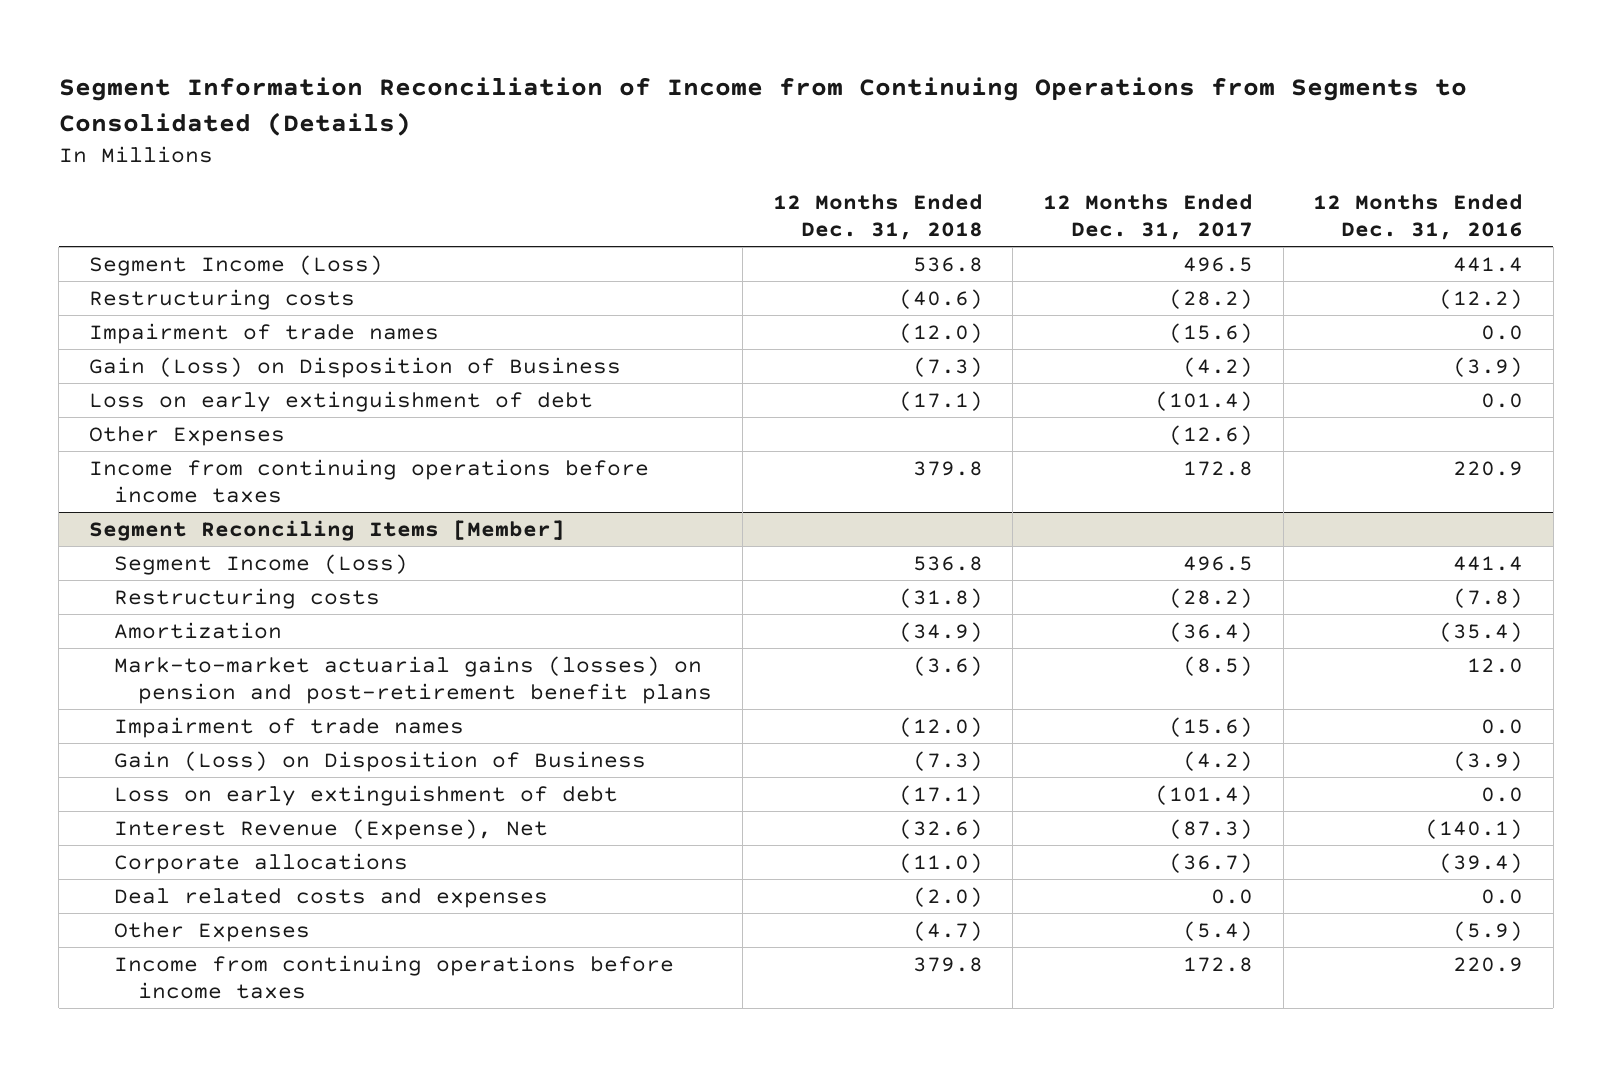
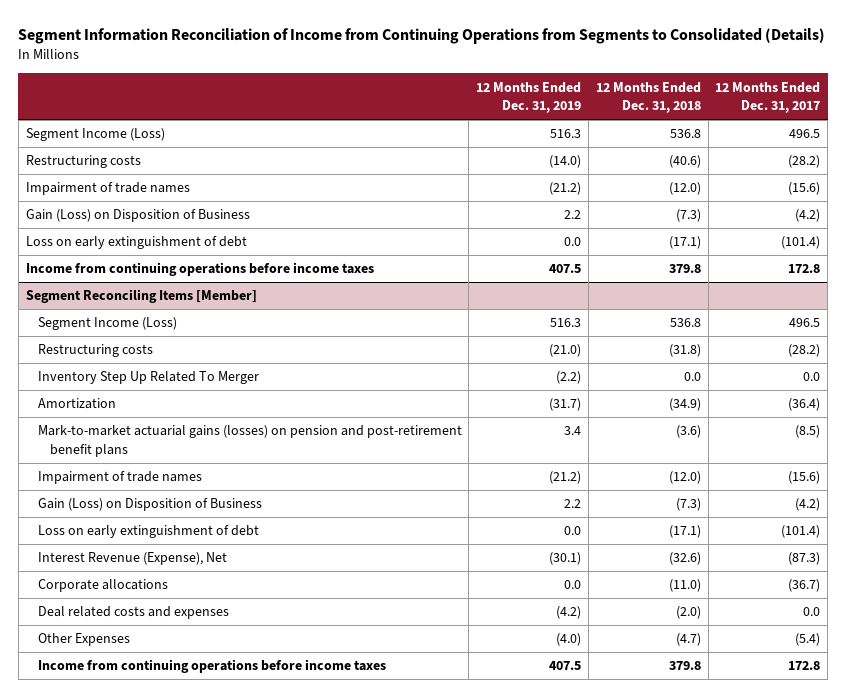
- | 12 Months Ended Dec. 31, 2018 | 12 Months Ended Dec. 31, 2017 | 12 Months Ended Dec. 31, 2016
+ | 12 Months Ended Dec. 31, 2019 | 12 Months Ended Dec. 31, 2018 | 12 Months Ended Dec. 31, 2017
- Other Expenses | | (12.6) |
@ Segment Reconciling Items [Member]
+ Inventory Step Up Related To Merger | (2.2) | 0.0 | 0.0

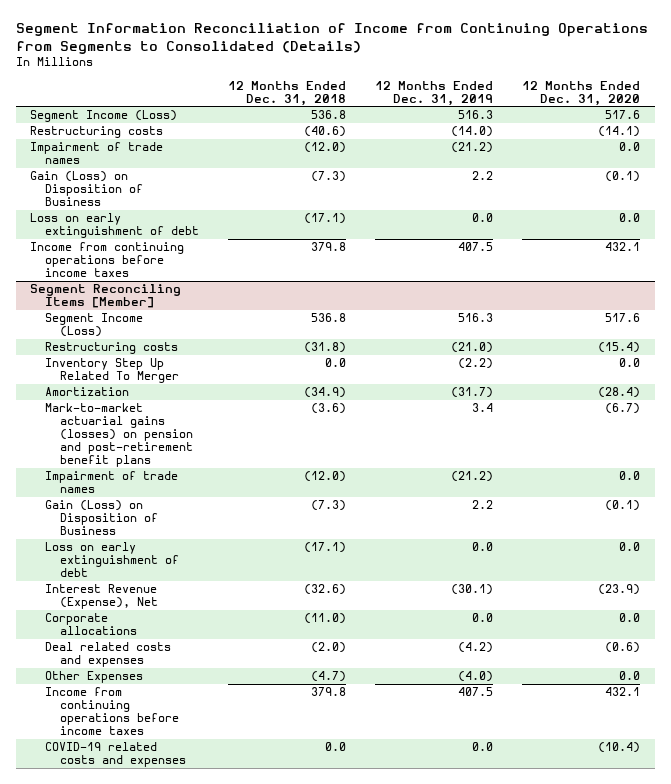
- | 12 Months Ended Dec. 31, 2019 | 12 Months Ended Dec. 31, 2018 | 12 Months Ended Dec. 31, 2017
+ | 12 Months Ended Dec. 31, 2018 | 12 Months Ended Dec. 31, 2019 | 12 Months Ended Dec. 31, 2020
@ Segment Reconciling Items [Member]
+ COVID-19 related costs and expenses | 0.0 | 0.0 | (10.4)

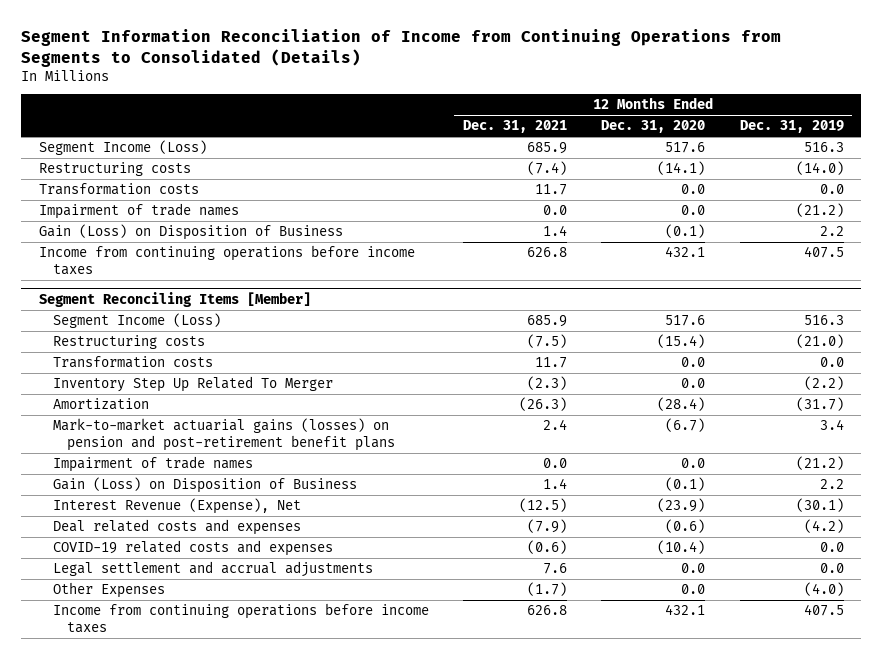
- | 12 Months Ended Dec. 31, 2018 | 12 Months Ended Dec. 31, 2019 | 12 Months Ended Dec. 31, 2020
+ | 12 Months Ended Dec. 31, 2021 | 12 Months Ended Dec. 31, 2020 | 12 Months Ended Dec. 31, 2019
+ Transformation costs | 11.7 | 0.0 | 0.0
- Loss on early extinguishment of debt | (17.1) | 0.0 | 0.0
@ Segment Reconciling Items [Member]
+ Transformation costs | 11.7 | 0.0 | 0.0
- Loss on early extinguishment of debt | (17.1) | 0.0 | 0.0
- Corporate allocations | (11.0) | 0.0 | 0.0
moved up: COVID-19 related costs and expenses | (0.6) | (10.4) | 0.0
+ Legal settlement and accrual adjustments | 7.6 | 0.0 | 0.0

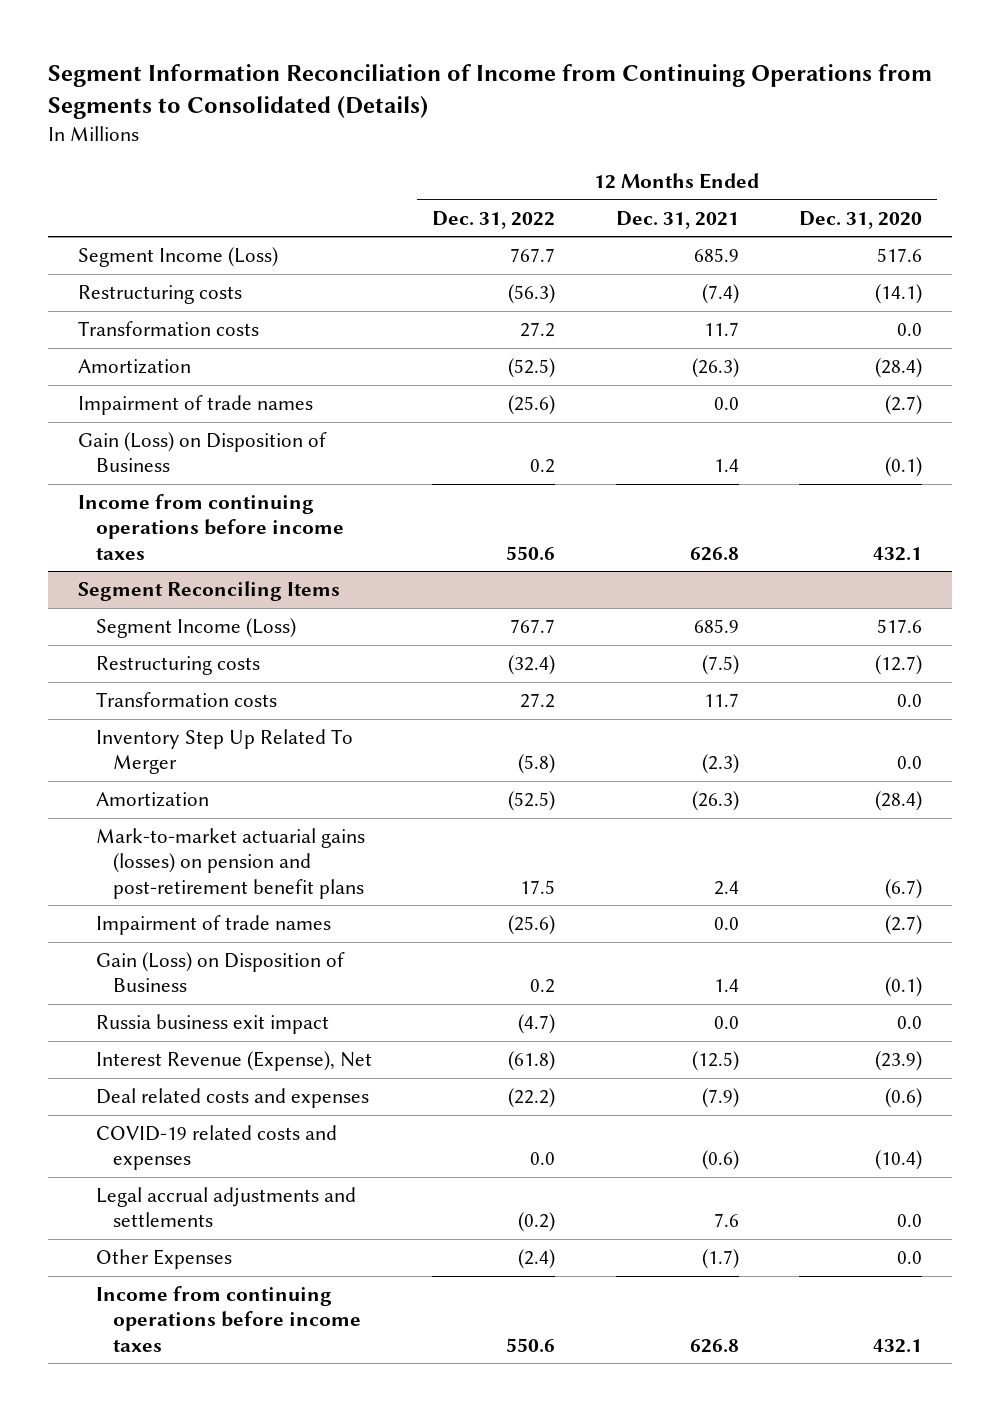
- | 12 Months Ended Dec. 31, 2021 | 12 Months Ended Dec. 31, 2020 | 12 Months Ended Dec. 31, 2019
+ | 12 Months Ended Dec. 31, 2022 | 12 Months Ended Dec. 31, 2021 | 12 Months Ended Dec. 31, 2020
- Impairment of trade names | 0.0 | 0.0 | (21.2)
+ Amortization | (52.5) | (26.3) | (28.4)
+ Impairment of trade names | (25.6) | 0.0 | (2.7)
- Segment Reconciling Items [Member]
+ Segment Reconciling Items
- Restructuring costs | (7.5) | (15.4) | (21.0)
+ Restructuring costs | (32.4) | (7.5) | (12.7)
- Impairment of trade names | 0.0 | 0.0 | (21.2)
+ Impairment of trade names | (25.6) | 0.0 | (2.7)
+ Russia business exit impact | (4.7) | 0.0 | 0.0
- Legal settlement and accrual adjustments | 7.6 | 0.0 | 0.0
+ Legal accrual adjustments and settlements | (0.2) | 7.6 | 0.0

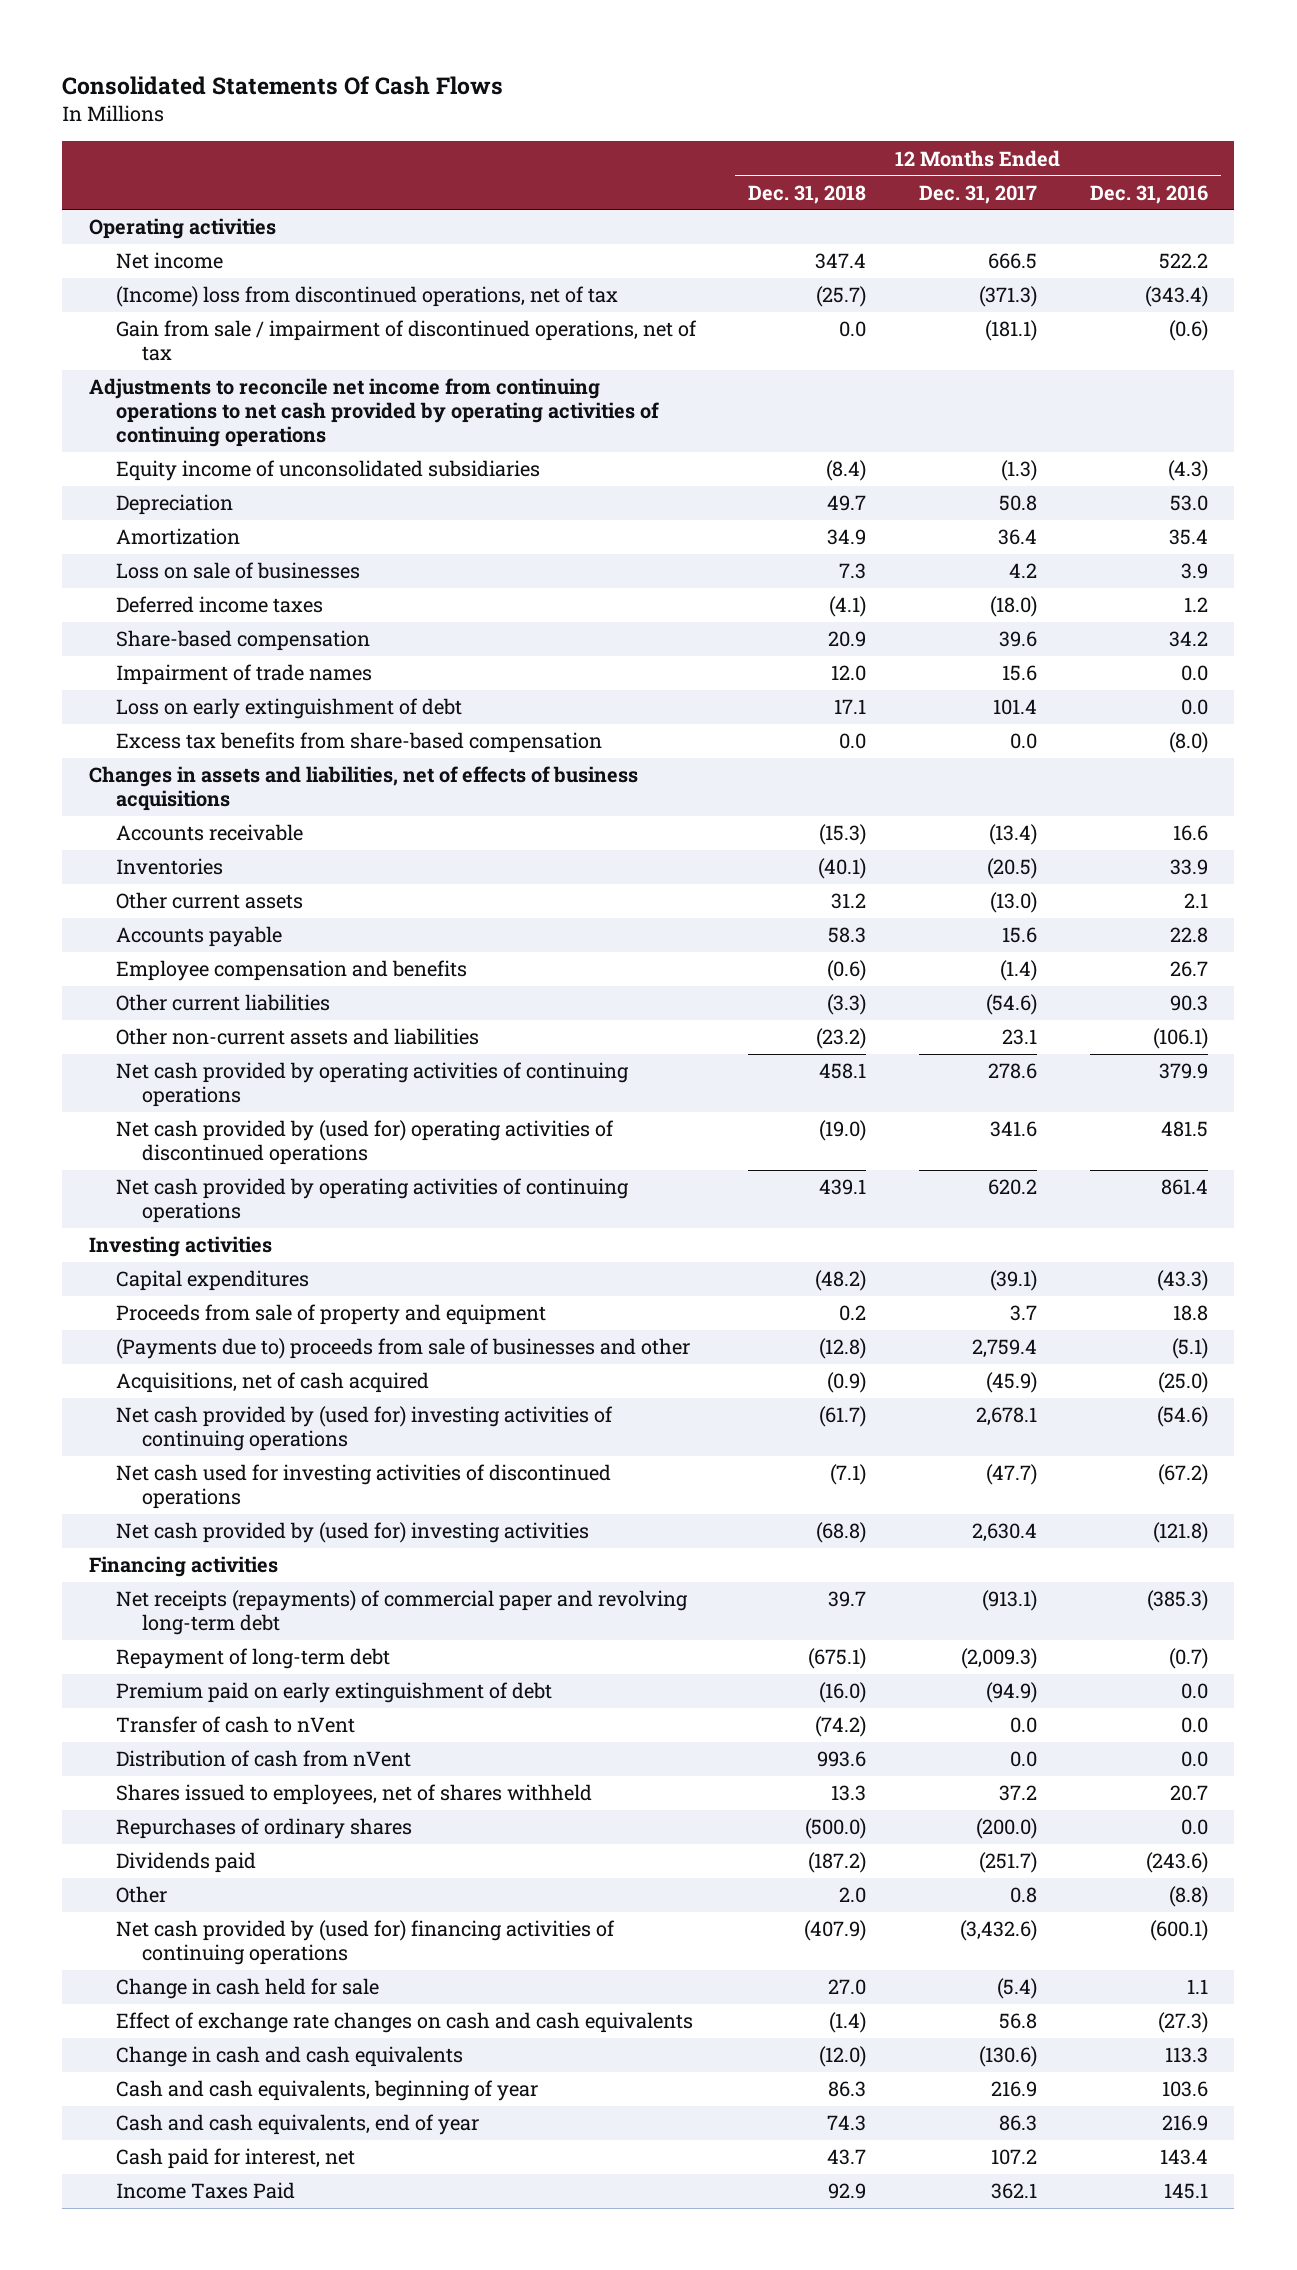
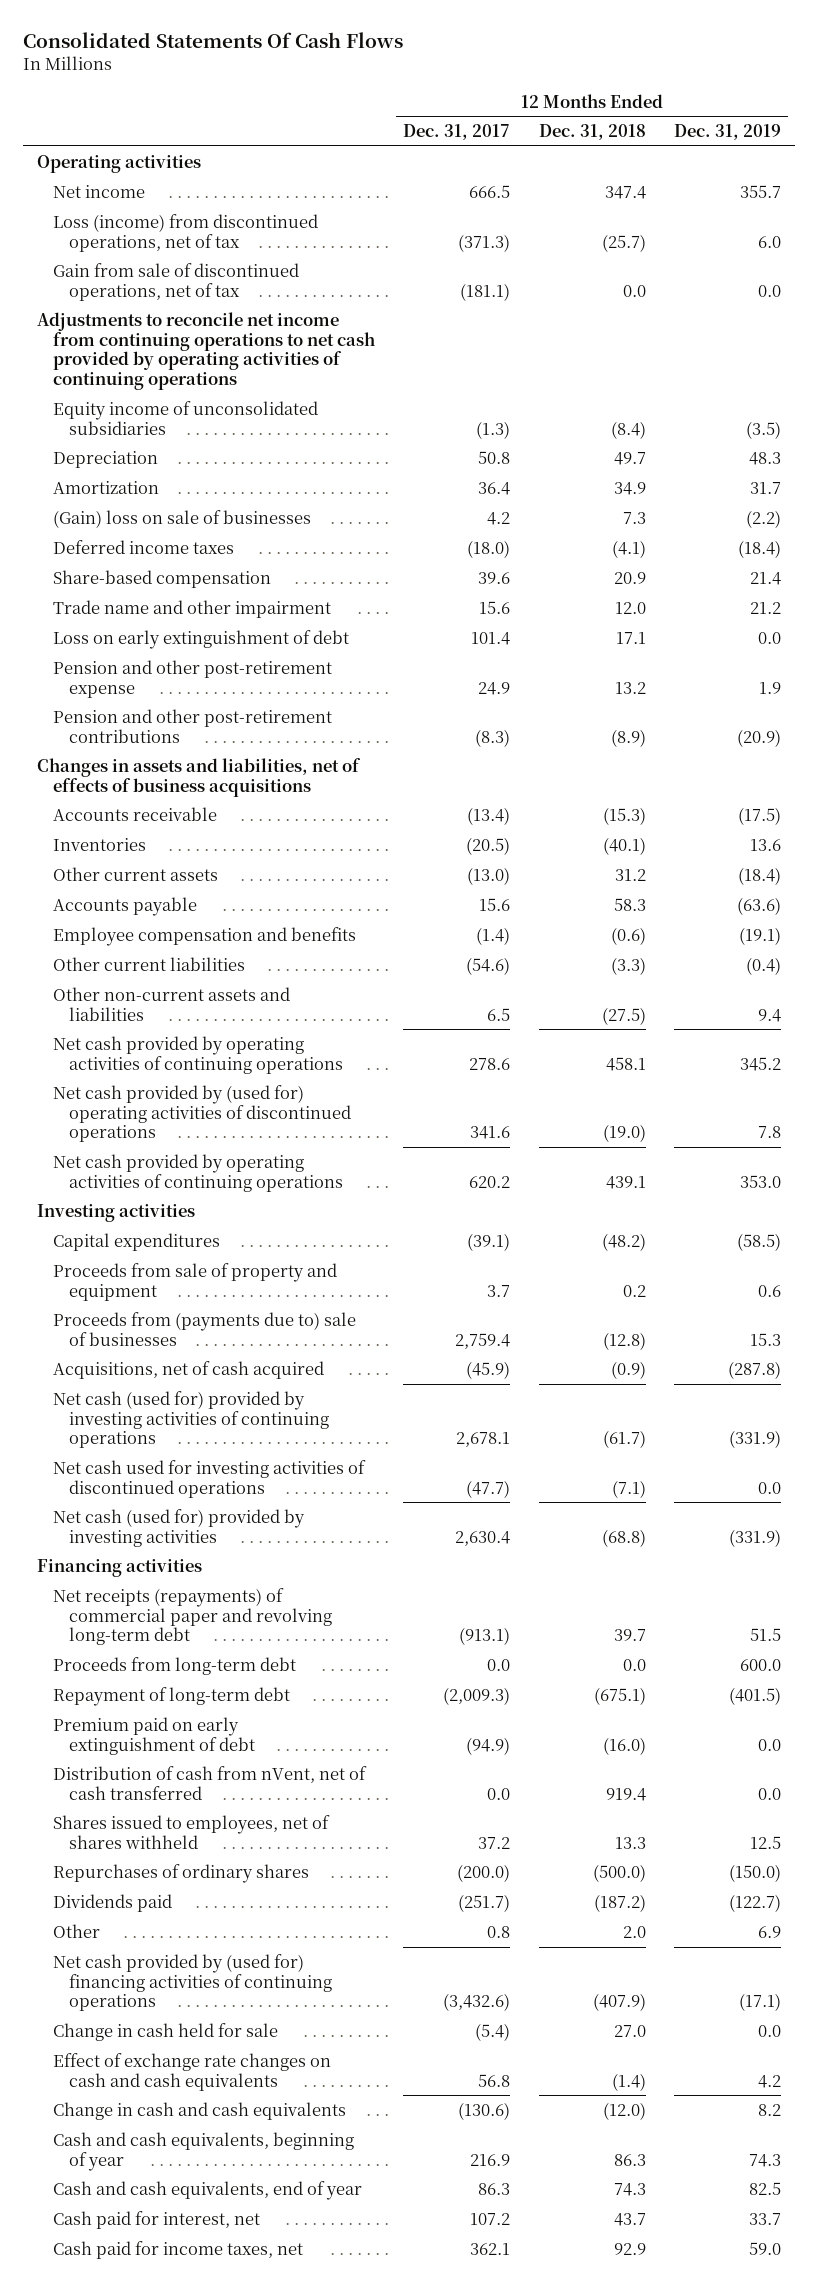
- | 12 Months Ended Dec. 31, 2018 | 12 Months Ended Dec. 31, 2017 | 12 Months Ended Dec. 31, 2016
+ | 12 Months Ended Dec. 31, 2017 | 12 Months Ended Dec. 31, 2018 | 12 Months Ended Dec. 31, 2019
- (Income) loss from discontinued operations, net of tax | (25.7) | (371.3) | (343.4)
- Gain from sale / impairment of discontinued operations, net of tax | 0.0 | (181.1) | (0.6)
+ Loss (income) from discontinued operations, net of tax | (371.3) | (25.7) | 6.0
+ Gain from sale of discontinued operations, net of tax | (181.1) | 0.0 | 0.0
- Loss on sale of businesses | 7.3 | 4.2 | 3.9
+ (Gain) loss on sale of businesses | 4.2 | 7.3 | (2.2)
- Impairment of trade names | 12.0 | 15.6 | 0.0
+ Trade name and other impairment | 15.6 | 12.0 | 21.2
- Excess tax benefits from share-based compensation | 0.0 | 0.0 | (8.0)
+ Pension and other post-retirement expense | 24.9 | 13.2 | 1.9
+ Pension and other post-retirement contributions | (8.3) | (8.9) | (20.9)
- Other non-current assets and liabilities | (23.2) | 23.1 | (106.1)
+ Other non-current assets and liabilities | 6.5 | (27.5) | 9.4
- (Payments due to) proceeds from sale of businesses and other | (12.8) | 2,759.4 | (5.1)
+ Proceeds from (payments due to) sale of businesses | 2,759.4 | (12.8) | 15.3
- Net cash provided by (used for) investing activities of continuing operations | (61.7) | 2,678.1 | (54.6)
+ Net cash (used for) provided by investing activities of continuing operations | 2,678.1 | (61.7) | (331.9)
- Net cash provided by (used for) investing activities | (68.8) | 2,630.4 | (121.8)
+ Net cash (used for) provided by investing activities | 2,630.4 | (68.8) | (331.9)
+ Proceeds from long-term debt | 0.0 | 0.0 | 600.0
- Transfer of cash to nVent | (74.2) | 0.0 | 0.0
- Distribution of cash from nVent | 993.6 | 0.0 | 0.0
+ Distribution of cash from nVent, net of cash transferred | 0.0 | 919.4 | 0.0
- Income Taxes Paid | 92.9 | 362.1 | 145.1
+ Cash paid for income taxes, net | 362.1 | 92.9 | 59.0

